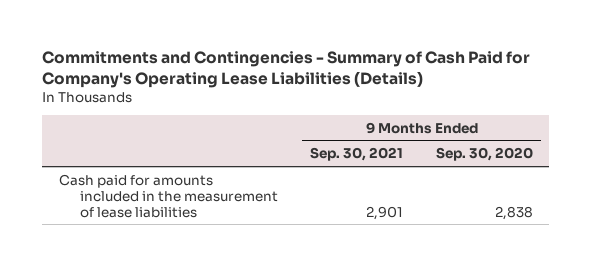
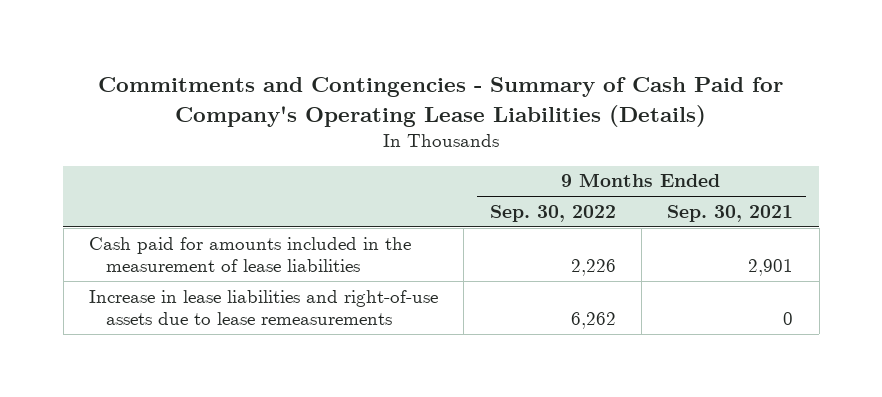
- | 9 Months Ended Sep. 30, 2021 | 9 Months Ended Sep. 30, 2020
+ | 9 Months Ended Sep. 30, 2022 | 9 Months Ended Sep. 30, 2021
+ Increase in lease liabilities and right-of-use assets due to lease remeasurements | 6,262 | 0

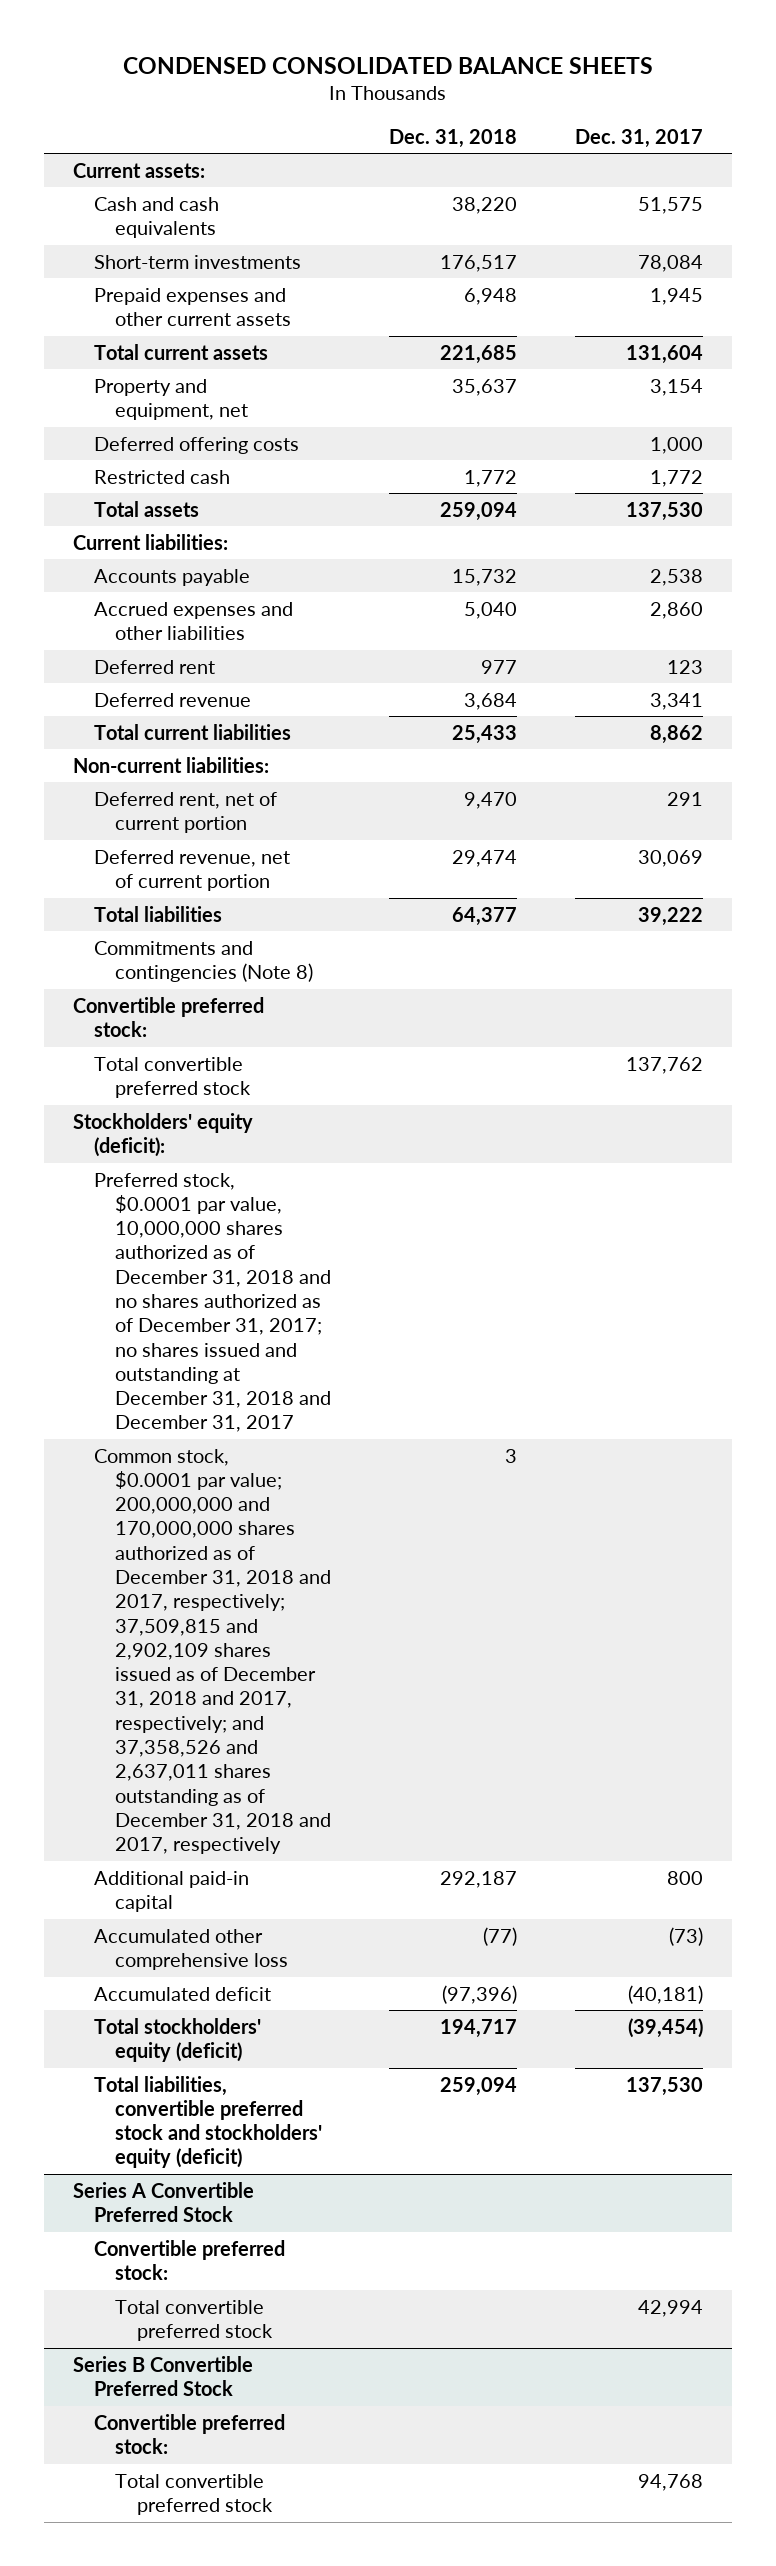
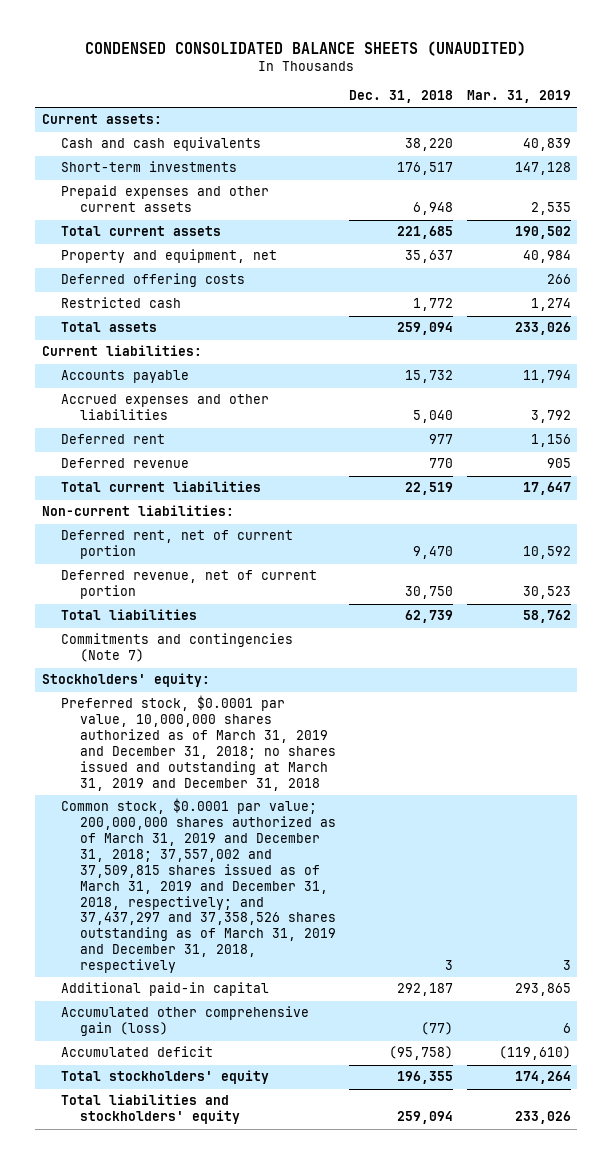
- CONDENSED CONSOLIDATED BALANCE SHEETS
+ CONDENSED CONSOLIDATED BALANCE SHEETS (UNAUDITED)
- | Dec. 31, 2018 | Dec. 31, 2017
+ | Dec. 31, 2018 | Mar. 31, 2019
- Deferred revenue | 3,684 | 3,341
- Total current liabilities | 25,433 | 8,862
+ Deferred revenue | 770 | 905
+ Total current liabilities | 22,519 | 17,647
- Deferred revenue, net of current portion | 29,474 | 30,069
- Total liabilities | 64,377 | 39,222
- Commitments and contingencies (Note 8)
- Convertible preferred stock:
- Total convertible preferred stock | | 137,762
- Stockholders' equity (deficit):
- Preferred stock, $0.0001 par value, 10,000,000 shares authorized as of December 31, 2018 and no shares authorized as of December 31, 2017; no shares issued and outstanding at December 31, 2018 and December 31, 2017
- Common stock, $0.0001 par value; 200,000,000 and 170,000,000 shares authorized as of December 31, 2018 and 2017, respectively; 37,509,815 and 2,902,109 shares issued as of December 31, 2018 and 2017, respectively; and 37,358,526 and 2,637,011 shares outstanding as of December 31, 2018 and 2017, respectively | 3 |
+ Deferred revenue, net of current portion | 30,750 | 30,523
+ Total liabilities | 62,739 | 58,762
+ Commitments and contingencies (Note 7)
+ Stockholders' equity:
+ Preferred stock, $0.0001 par value, 10,000,000 shares authorized as of March 31, 2019 and December 31, 2018; no shares issued and outstanding at March 31, 2019 and December 31, 2018
+ Common stock, $0.0001 par value; 200,000,000 shares authorized as of March 31, 2019 and December 31, 2018; 37,557,002 and 37,509,815 shares issued as of March 31, 2019 and December 31, 2018, respectively; and 37,437,297 and 37,358,526 shares outstanding as of March 31, 2019 and December 31, 2018, respectively | 3 | 3
- Accumulated other comprehensive loss | (77) | (73)
- Accumulated deficit | (97,396) | (40,181)
- Total stockholders' equity (deficit) | 194,717 | (39,454)
- Total liabilities, convertible preferred stock and stockholders' equity (deficit) | 259,094 | 137,530
- Series A Convertible Preferred Stock
- Convertible preferred stock:
- Total convertible preferred stock | | 42,994
- Series B Convertible Preferred Stock
- Convertible preferred stock:
- Total convertible preferred stock | | 94,768
+ Accumulated other comprehensive gain (loss) | (77) | 6
+ Accumulated deficit | (95,758) | (119,610)
+ Total stockholders' equity | 196,355 | 174,264
+ Total liabilities and stockholders' equity | 259,094 | 233,026

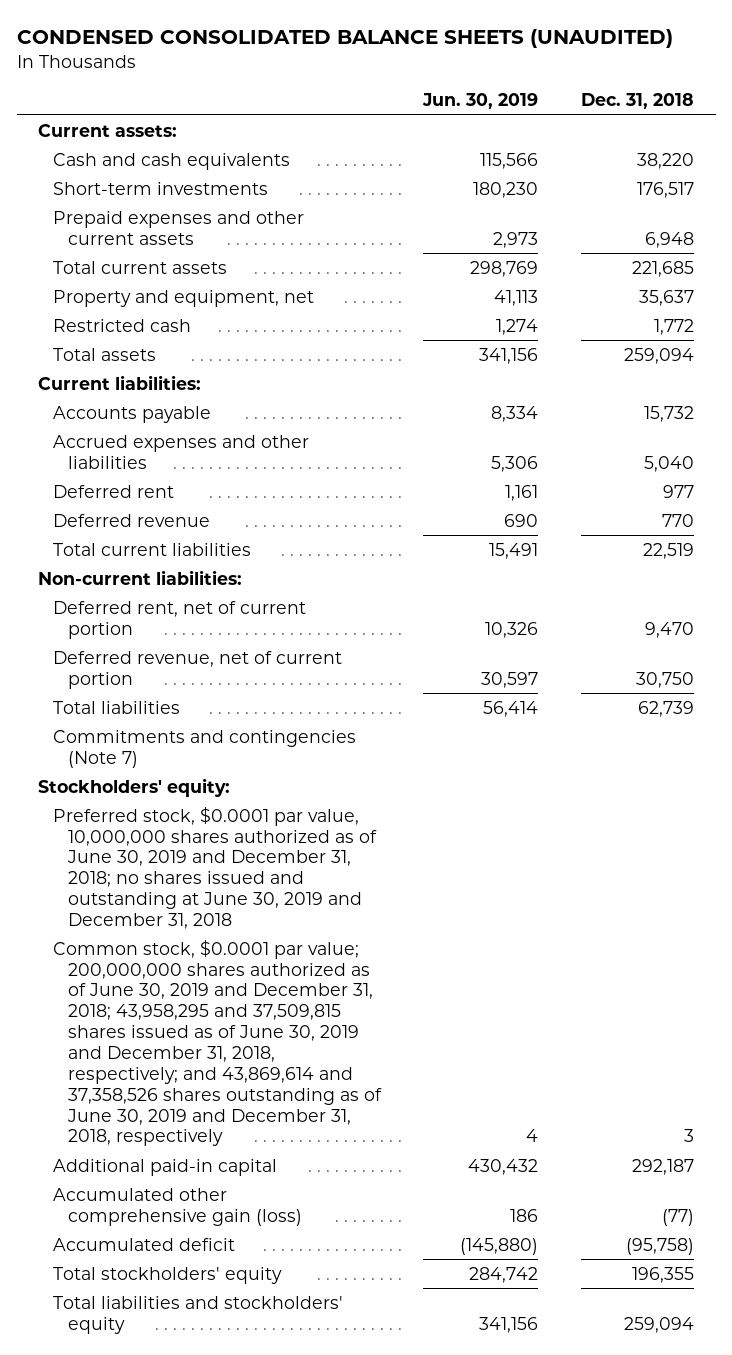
- | Dec. 31, 2018 | Mar. 31, 2019
+ | Jun. 30, 2019 | Dec. 31, 2018
- Deferred offering costs | | 266
- Preferred stock, $0.0001 par value, 10,000,000 shares authorized as of March 31, 2019 and December 31, 2018; no shares issued and outstanding at March 31, 2019 and December 31, 2018
- Common stock, $0.0001 par value; 200,000,000 shares authorized as of March 31, 2019 and December 31, 2018; 37,557,002 and 37,509,815 shares issued as of March 31, 2019 and December 31, 2018, respectively; and 37,437,297 and 37,358,526 shares outstanding as of March 31, 2019 and December 31, 2018, respectively | 3 | 3
+ Preferred stock, $0.0001 par value, 10,000,000 shares authorized as of June 30, 2019 and December 31, 2018; no shares issued and outstanding at June 30, 2019 and December 31, 2018
+ Common stock, $0.0001 par value; 200,000,000 shares authorized as of June 30, 2019 and December 31, 2018; 43,958,295 and 37,509,815 shares issued as of June 30, 2019 and December 31, 2018, respectively; and 43,869,614 and 37,358,526 shares outstanding as of June 30, 2019 and December 31, 2018, respectively | 4 | 3

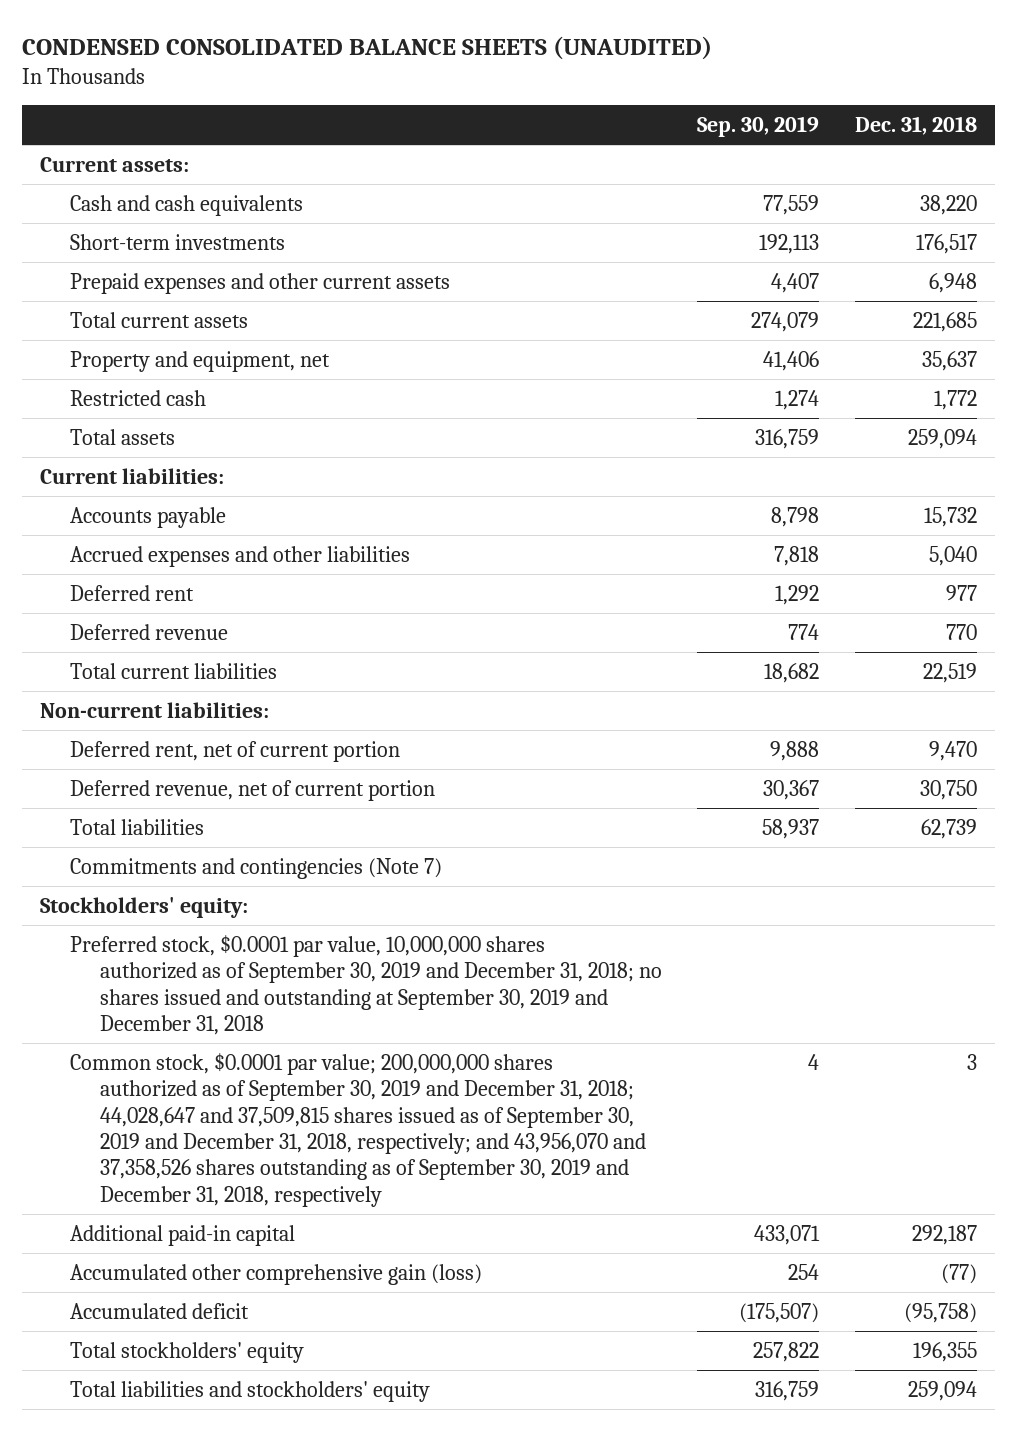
- | Jun. 30, 2019 | Dec. 31, 2018
+ | Sep. 30, 2019 | Dec. 31, 2018
- Preferred stock, $0.0001 par value, 10,000,000 shares authorized as of June 30, 2019 and December 31, 2018; no shares issued and outstanding at June 30, 2019 and December 31, 2018
- Common stock, $0.0001 par value; 200,000,000 shares authorized as of June 30, 2019 and December 31, 2018; 43,958,295 and 37,509,815 shares issued as of June 30, 2019 and December 31, 2018, respectively; and 43,869,614 and 37,358,526 shares outstanding as of June 30, 2019 and December 31, 2018, respectively | 4 | 3
+ Preferred stock, $0.0001 par value, 10,000,000 shares authorized as of September 30, 2019 and December 31, 2018; no shares issued and outstanding at September 30, 2019 and December 31, 2018
+ Common stock, $0.0001 par value; 200,000,000 shares authorized as of September 30, 2019 and December 31, 2018; 44,028,647 and 37,509,815 shares issued as of September 30, 2019 and December 31, 2018, respectively; and 43,956,070 and 37,358,526 shares outstanding as of September 30, 2019 and December 31, 2018, respectively | 4 | 3

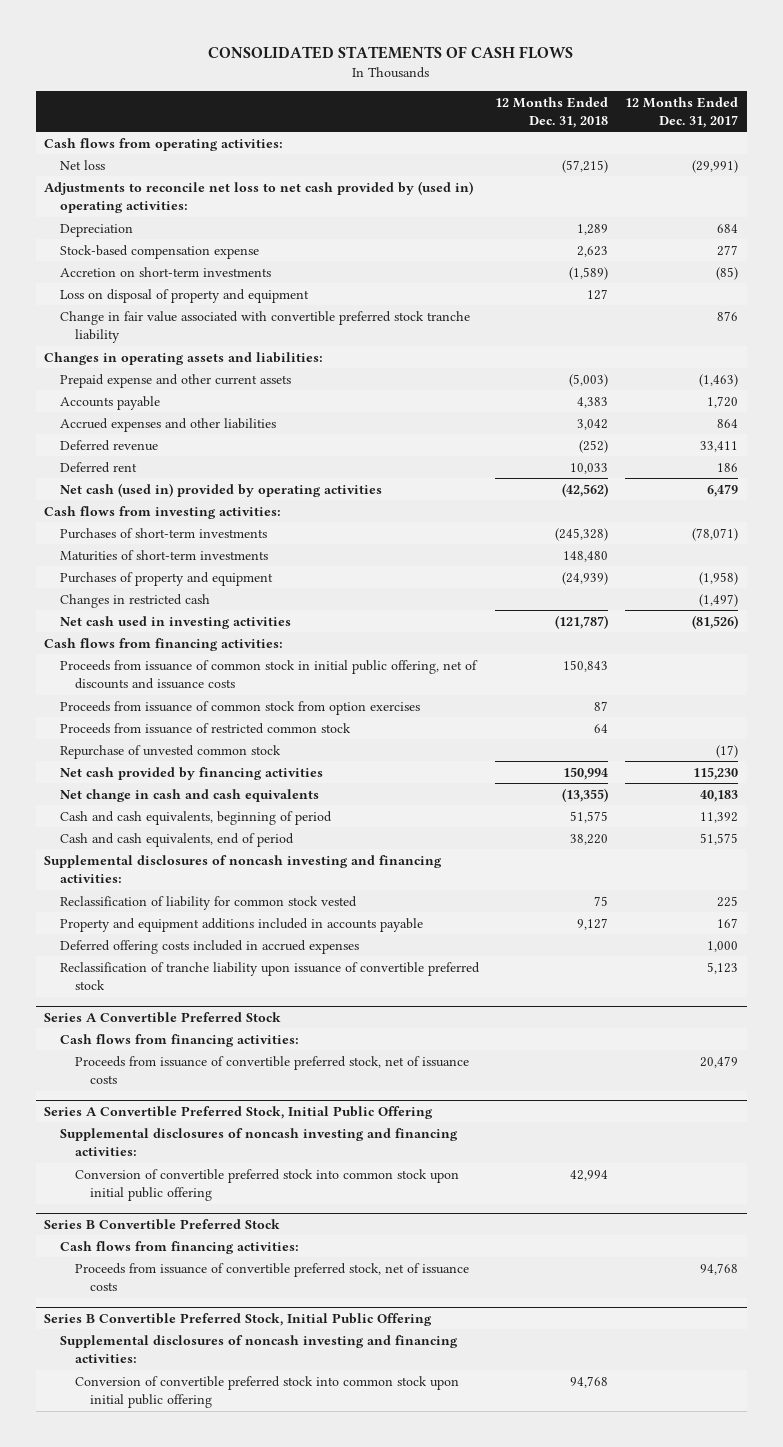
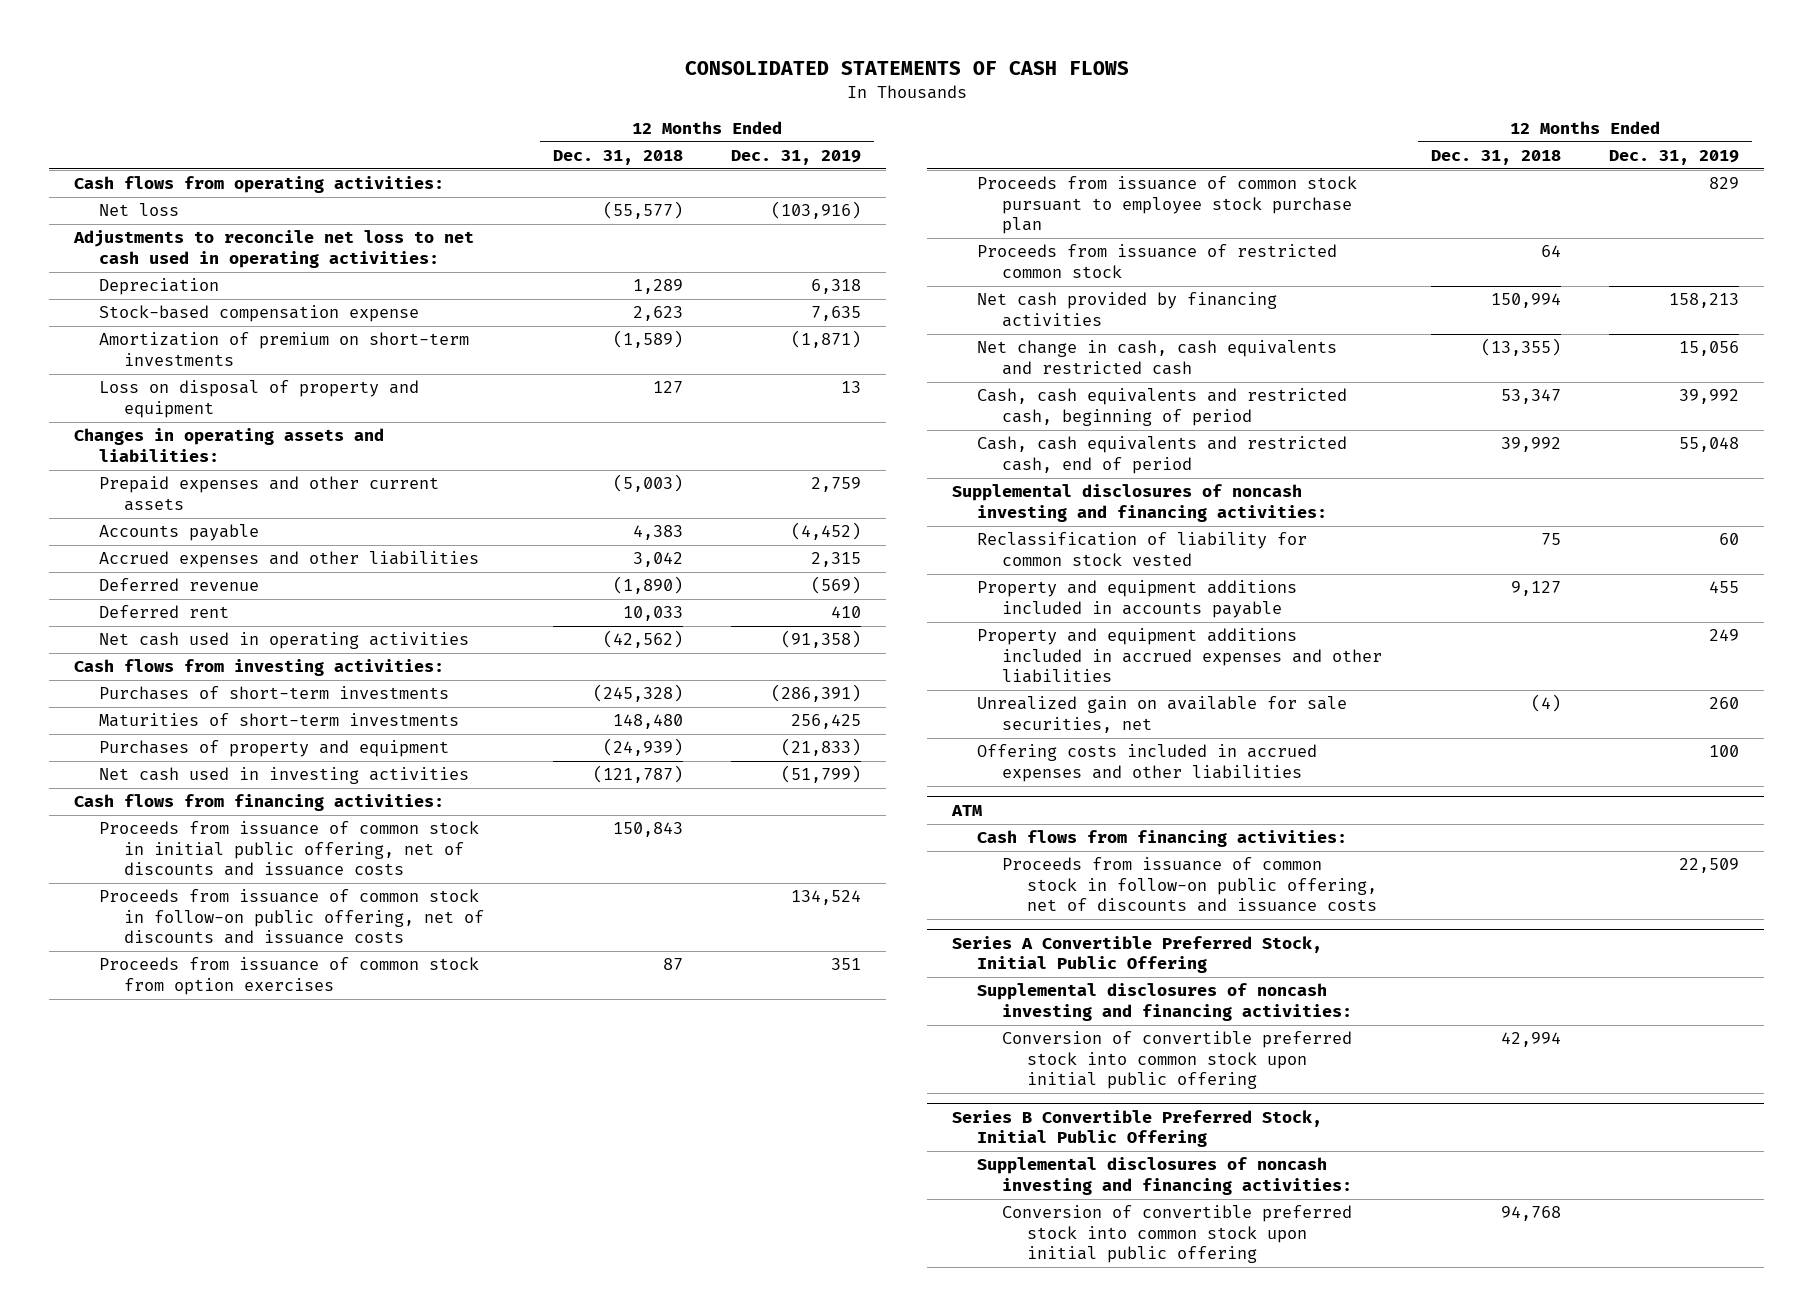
- | 12 Months Ended Dec. 31, 2018 | 12 Months Ended Dec. 31, 2017
+ | 12 Months Ended Dec. 31, 2018 | 12 Months Ended Dec. 31, 2019
- Net loss | (57,215) | (29,991)
- Adjustments to reconcile net loss to net cash provided by (used in) operating activities:
+ Net loss | (55,577) | (103,916)
+ Adjustments to reconcile net loss to net cash used in operating activities:
- Accretion on short-term investments | (1,589) | (85)
+ Amortization of premium on short-term investments | (1,589) | (1,871)
- Change in fair value associated with convertible preferred stock tranche liability | | 876
- Prepaid expense and other current assets | (5,003) | (1,463)
+ Prepaid expenses and other current assets | (5,003) | 2,759
- Deferred revenue | (252) | 33,411
+ Deferred revenue | (1,890) | (569)
- Net cash (used in) provided by operating activities | (42,562) | 6,479
+ Net cash used in operating activities | (42,562) | (91,358)
- Changes in restricted cash | | (1,497)
+ Proceeds from issuance of common stock in follow-on public offering, net of discounts and issuance costs | | 134,524
+ Proceeds from issuance of common stock pursuant to employee stock purchase plan | | 829
- Repurchase of unvested common stock | | (17)
- Net change in cash and cash equivalents | (13,355) | 40,183
- Cash and cash equivalents, beginning of period | 51,575 | 11,392
- Cash and cash equivalents, end of period | 38,220 | 51,575
+ Net change in cash, cash equivalents and restricted cash | (13,355) | 15,056
+ Cash, cash equivalents and restricted cash, beginning of period | 53,347 | 39,992
+ Cash, cash equivalents and restricted cash, end of period | 39,992 | 55,048
- Deferred offering costs included in accrued expenses | | 1,000
- Reclassification of tranche liability upon issuance of convertible preferred stock | | 5,123
- Series A Convertible Preferred Stock
+ Property and equipment additions included in accrued expenses and other liabilities | | 249
+ Unrealized gain on available for sale securities, net | (4) | 260
+ Offering costs included in accrued expenses and other liabilities | | 100
+ ATM
- Proceeds from issuance of convertible preferred stock, net of issuance costs | | 20,479
+ Proceeds from issuance of common stock in follow-on public offering, net of discounts and issuance costs | | 22,509
- Series B Convertible Preferred Stock
- Cash flows from financing activities:
- Proceeds from issuance of convertible preferred stock, net of issuance costs | | 94,768

